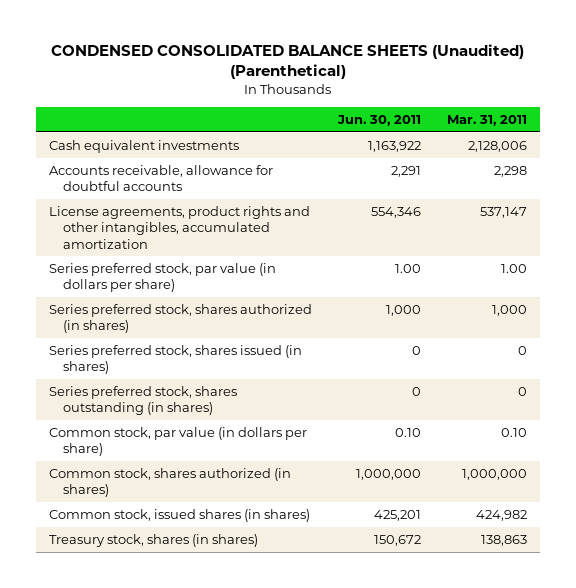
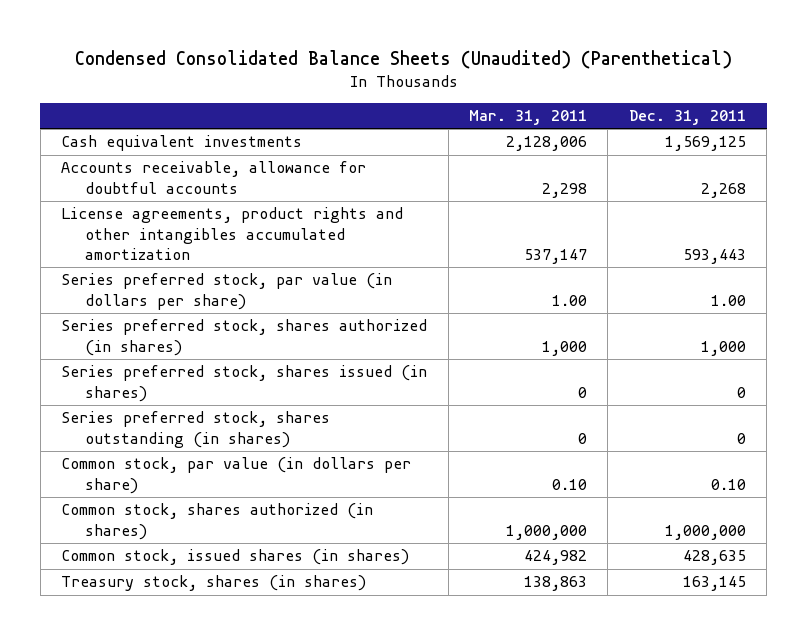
- CONDENSED CONSOLIDATED BALANCE SHEETS (Unaudited) (Parenthetical)
+ Condensed Consolidated Balance Sheets (Unaudited) (Parenthetical)
- | Jun. 30, 2011 | Mar. 31, 2011
+ | Mar. 31, 2011 | Dec. 31, 2011
- License agreements, product rights and other intangibles, accumulated amortization | 554,346 | 537,147
+ License agreements, product rights and other intangibles accumulated amortization | 537,147 | 593,443

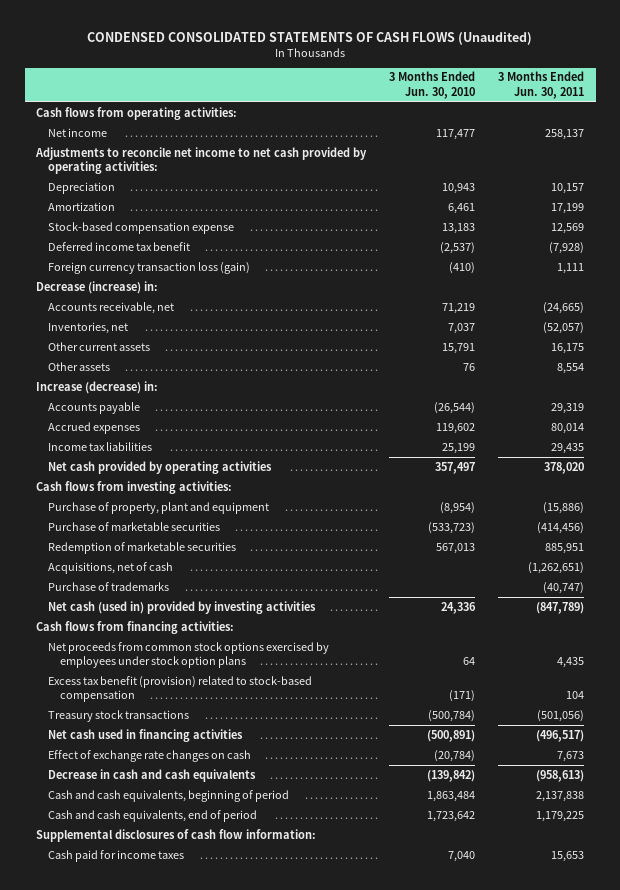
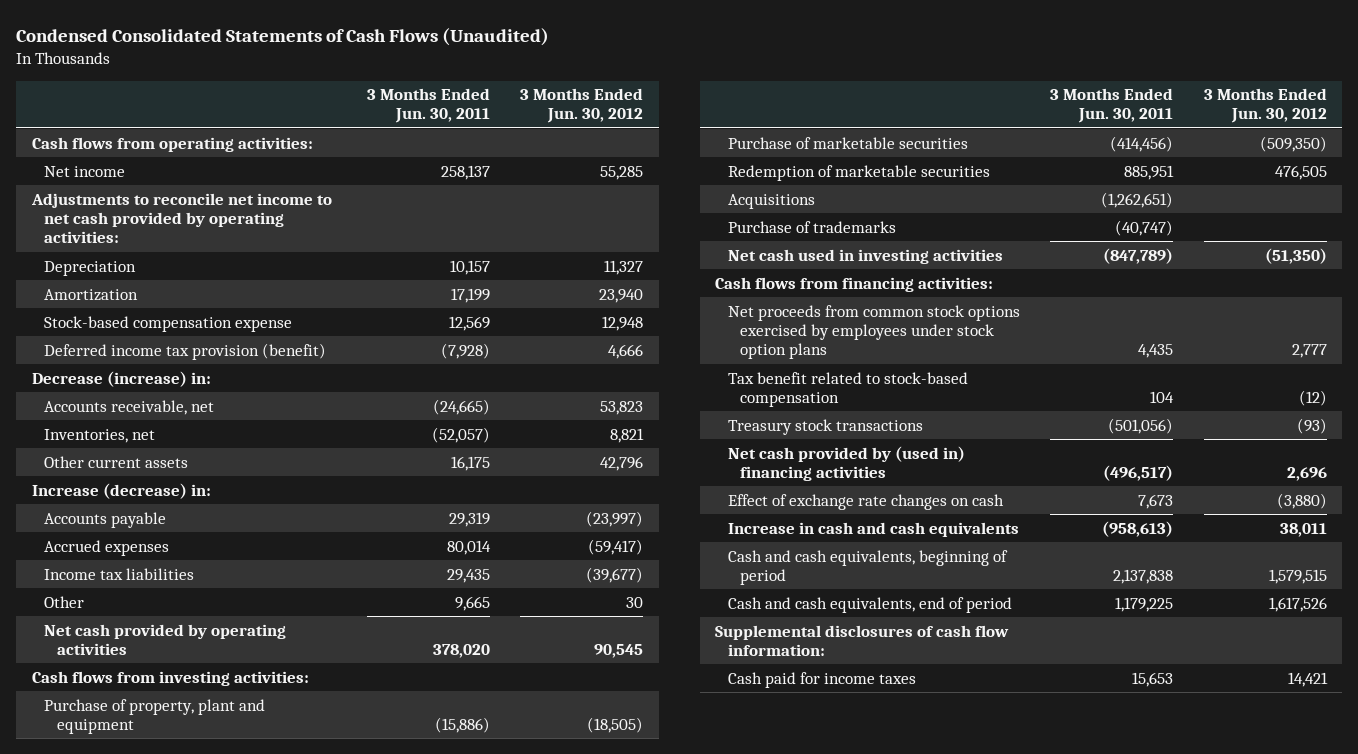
- CONDENSED CONSOLIDATED STATEMENTS OF CASH FLOWS (Unaudited)
+ Condensed Consolidated Statements of Cash Flows (Unaudited)
- | 3 Months Ended Jun. 30, 2010 | 3 Months Ended Jun. 30, 2011
+ | 3 Months Ended Jun. 30, 2011 | 3 Months Ended Jun. 30, 2012
- Deferred income tax benefit | (2,537) | (7,928)
- Foreign currency transaction loss (gain) | (410) | 1,111
+ Deferred income tax provision (benefit) | (7,928) | 4,666
- Other assets | 76 | 8,554
+ Other | 9,665 | 30
- Acquisitions, net of cash | | (1,262,651)
+ Acquisitions | (1,262,651) |
- Net cash (used in) provided by investing activities | 24,336 | (847,789)
+ Net cash used in investing activities | (847,789) | (51,350)
- Excess tax benefit (provision) related to stock-based compensation | (171) | 104
+ Tax benefit related to stock-based compensation | 104 | (12)
- Net cash used in financing activities | (500,891) | (496,517)
+ Net cash provided by (used in) financing activities | (496,517) | 2,696
- Decrease in cash and cash equivalents | (139,842) | (958,613)
+ Increase in cash and cash equivalents | (958,613) | 38,011

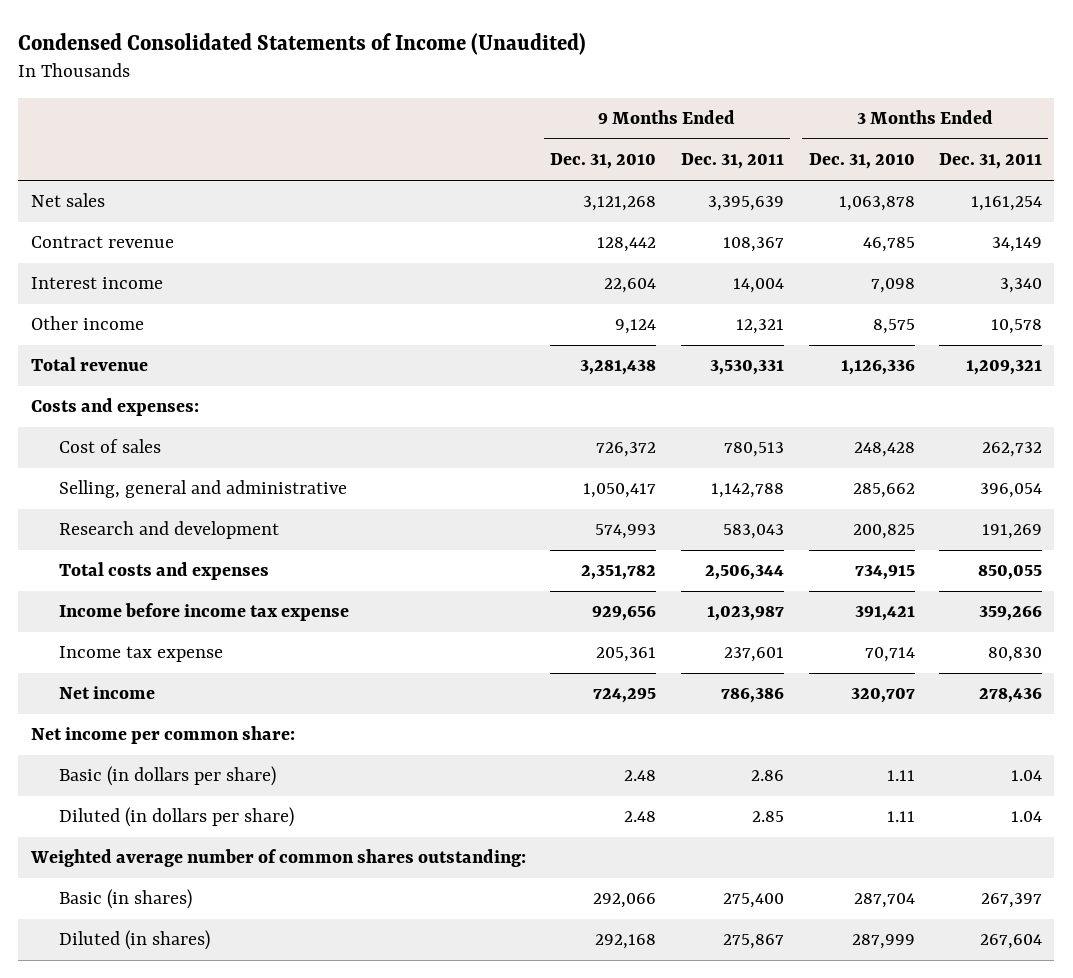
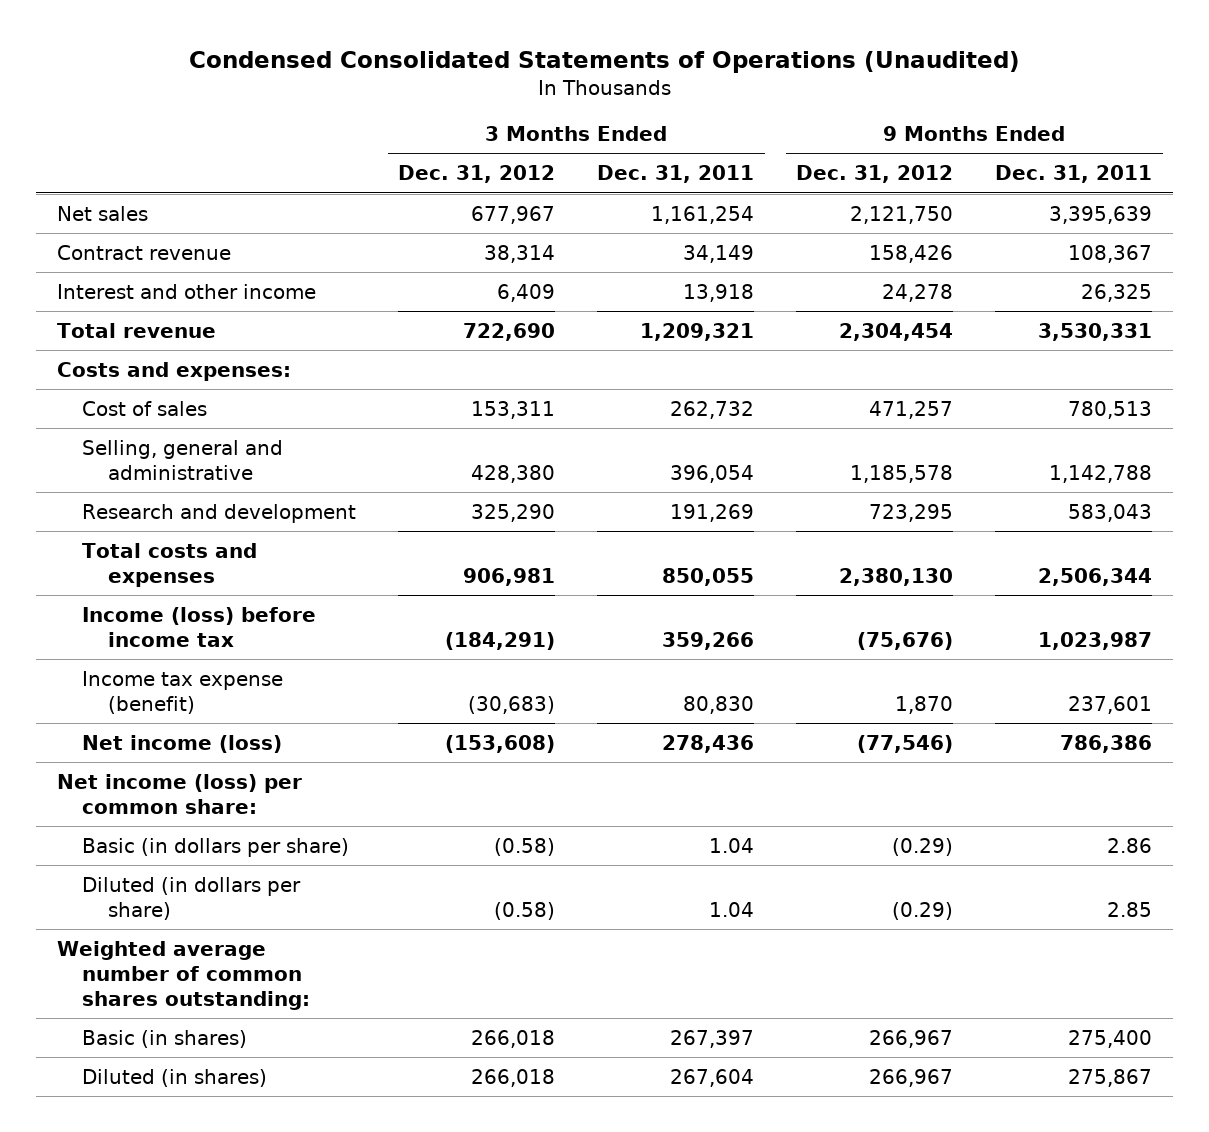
- Condensed Consolidated Statements of Income (Unaudited)
+ Condensed Consolidated Statements of Operations (Unaudited)
- | 9 Months Ended Dec. 31, 2010 | 9 Months Ended Dec. 31, 2011 | 3 Months Ended Dec. 31, 2010 | 3 Months Ended Dec. 31, 2011
+ | 3 Months Ended Dec. 31, 2012 | 3 Months Ended Dec. 31, 2011 | 9 Months Ended Dec. 31, 2012 | 9 Months Ended Dec. 31, 2011
- Interest income | 22,604 | 14,004 | 7,098 | 3,340
- Other income | 9,124 | 12,321 | 8,575 | 10,578
+ Interest and other income | 6,409 | 13,918 | 24,278 | 26,325
- Income before income tax expense | 929,656 | 1,023,987 | 391,421 | 359,266
- Income tax expense | 205,361 | 237,601 | 70,714 | 80,830
- Net income | 724,295 | 786,386 | 320,707 | 278,436
- Net income per common share:
+ Income (loss) before income tax | (184,291) | 359,266 | (75,676) | 1,023,987
+ Income tax expense (benefit) | (30,683) | 80,830 | 1,870 | 237,601
+ Net income (loss) | (153,608) | 278,436 | (77,546) | 786,386
+ Net income (loss) per common share:

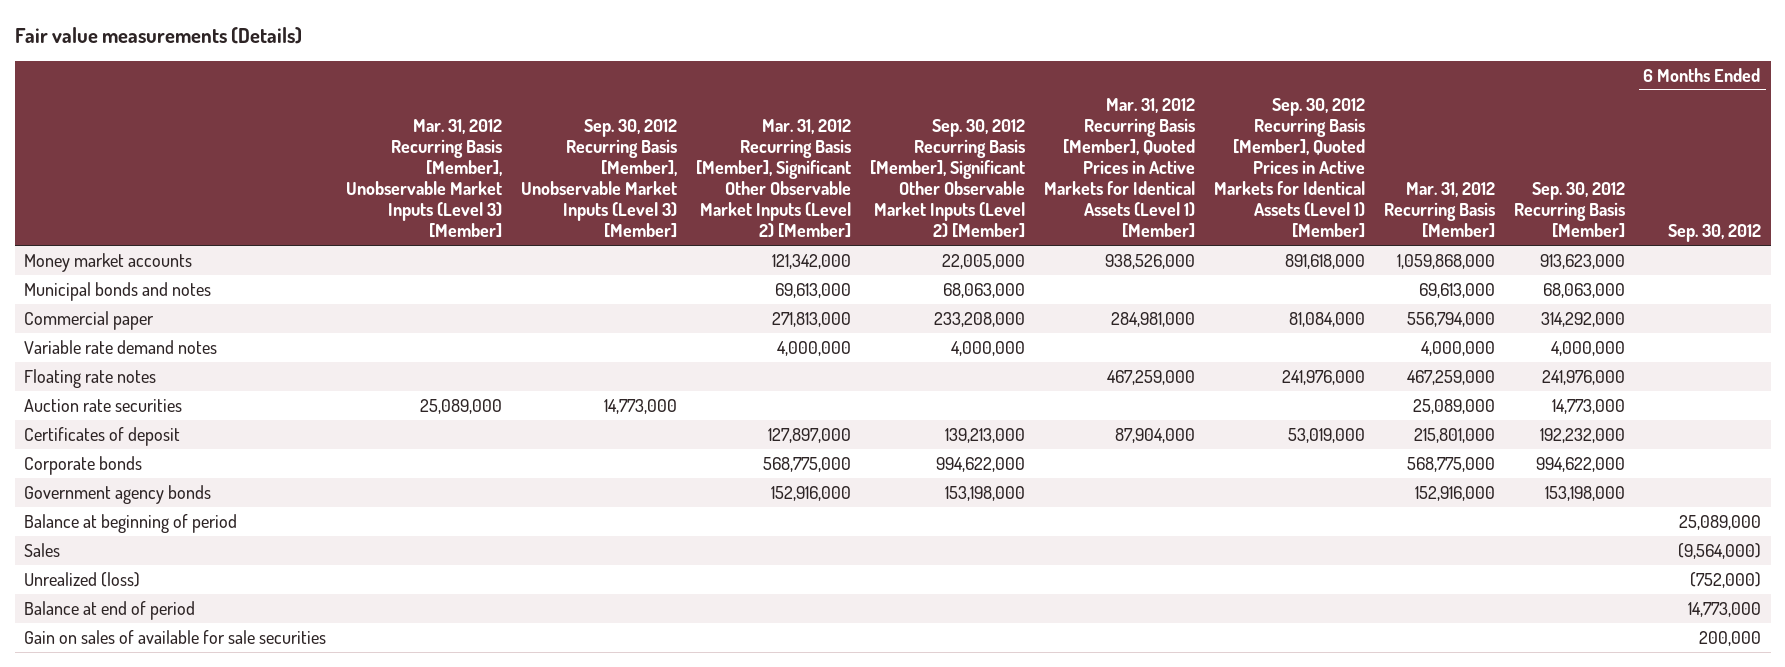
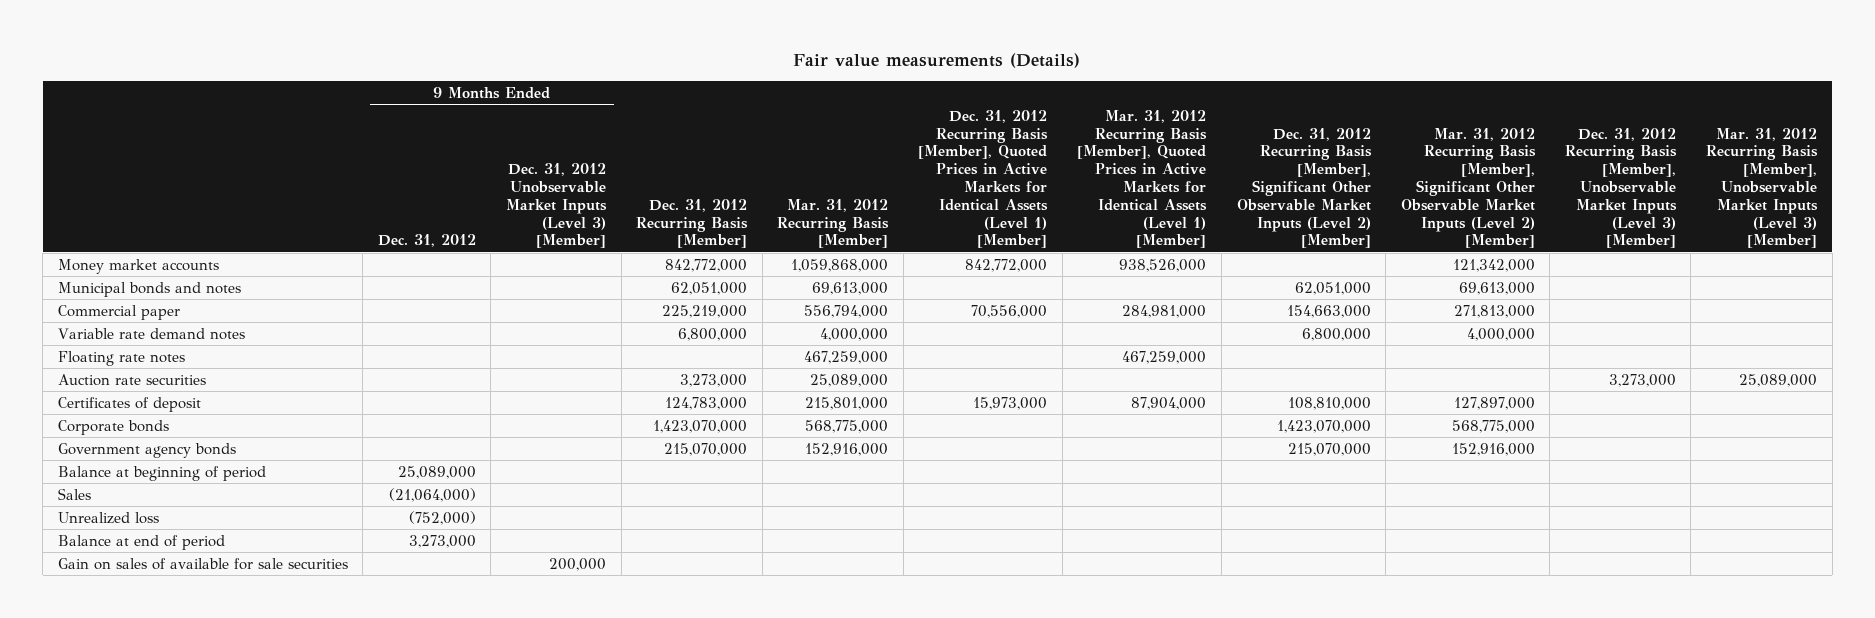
- | Mar. 31, 2012 Recurring Basis [Member], Unobservable Market Inputs (Level 3) [Member] | Sep. 30, 2012 Recurring Basis [Member], Unobservable Market Inputs (Level 3) [Member] | Mar. 31, 2012 Recurring Basis [Member], Significant Other Observable Market Inputs (Level 2) [Member] | Sep. 30, 2012 Recurring Basis [Member], Significant Other Observable Market Inputs (Level 2) [Member] | Mar. 31, 2012 Recurring Basis [Member], Quoted Prices in Active Markets for Identical Assets (Level 1) [Member] | Sep. 30, 2012 Recurring Basis [Member], Quoted Prices in Active Markets for Identical Assets (Level 1) [Member] | Mar. 31, 2012 Recurring Basis [Member] | Sep. 30, 2012 Recurring Basis [Member] | 6 Months Ended Sep. 30, 2012
+ | 9 Months Ended Dec. 31, 2012 | 9 Months Ended Dec. 31, 2012 Unobservable Market Inputs (Level 3) [Member] | Dec. 31, 2012 Recurring Basis [Member] | Mar. 31, 2012 Recurring Basis [Member] | Dec. 31, 2012 Recurring Basis [Member], Quoted Prices in Active Markets for Identical Assets (Level 1) [Member] | Mar. 31, 2012 Recurring Basis [Member], Quoted Prices in Active Markets for Identical Assets (Level 1) [Member] | Dec. 31, 2012 Recurring Basis [Member], Significant Other Observable Market Inputs (Level 2) [Member] | Mar. 31, 2012 Recurring Basis [Member], Significant Other Observable Market Inputs (Level 2) [Member] | Dec. 31, 2012 Recurring Basis [Member], Unobservable Market Inputs (Level 3) [Member] | Mar. 31, 2012 Recurring Basis [Member], Unobservable Market Inputs (Level 3) [Member]
- Unrealized (loss) | | | | | | | | | (752,000)
+ Unrealized loss | (752,000) | | | | | | | | |

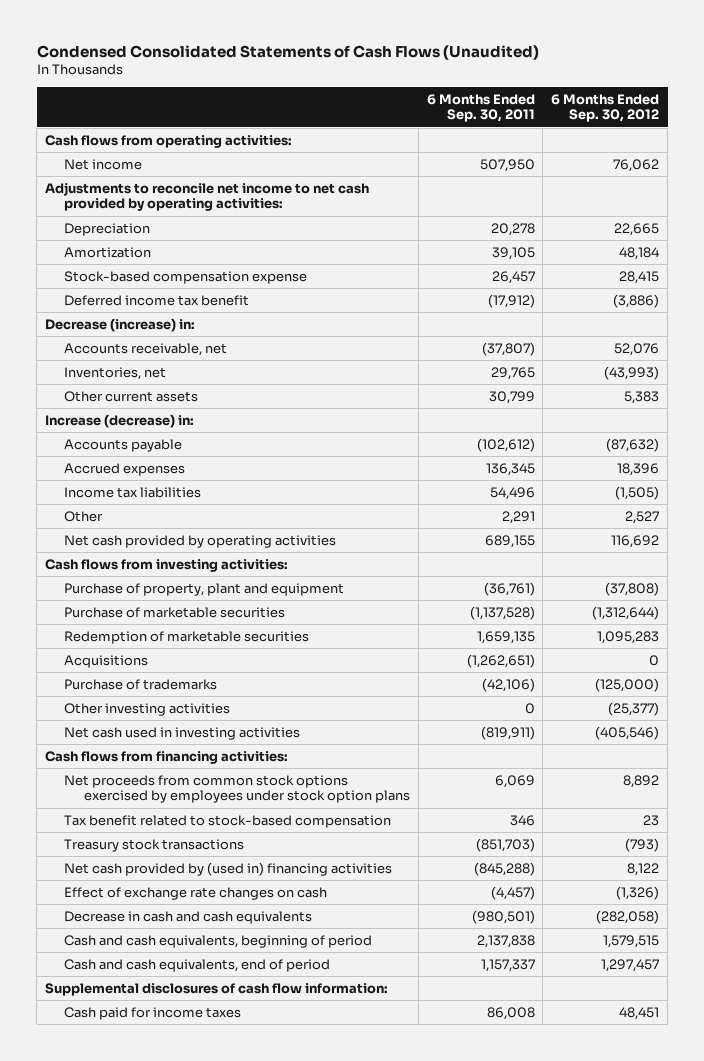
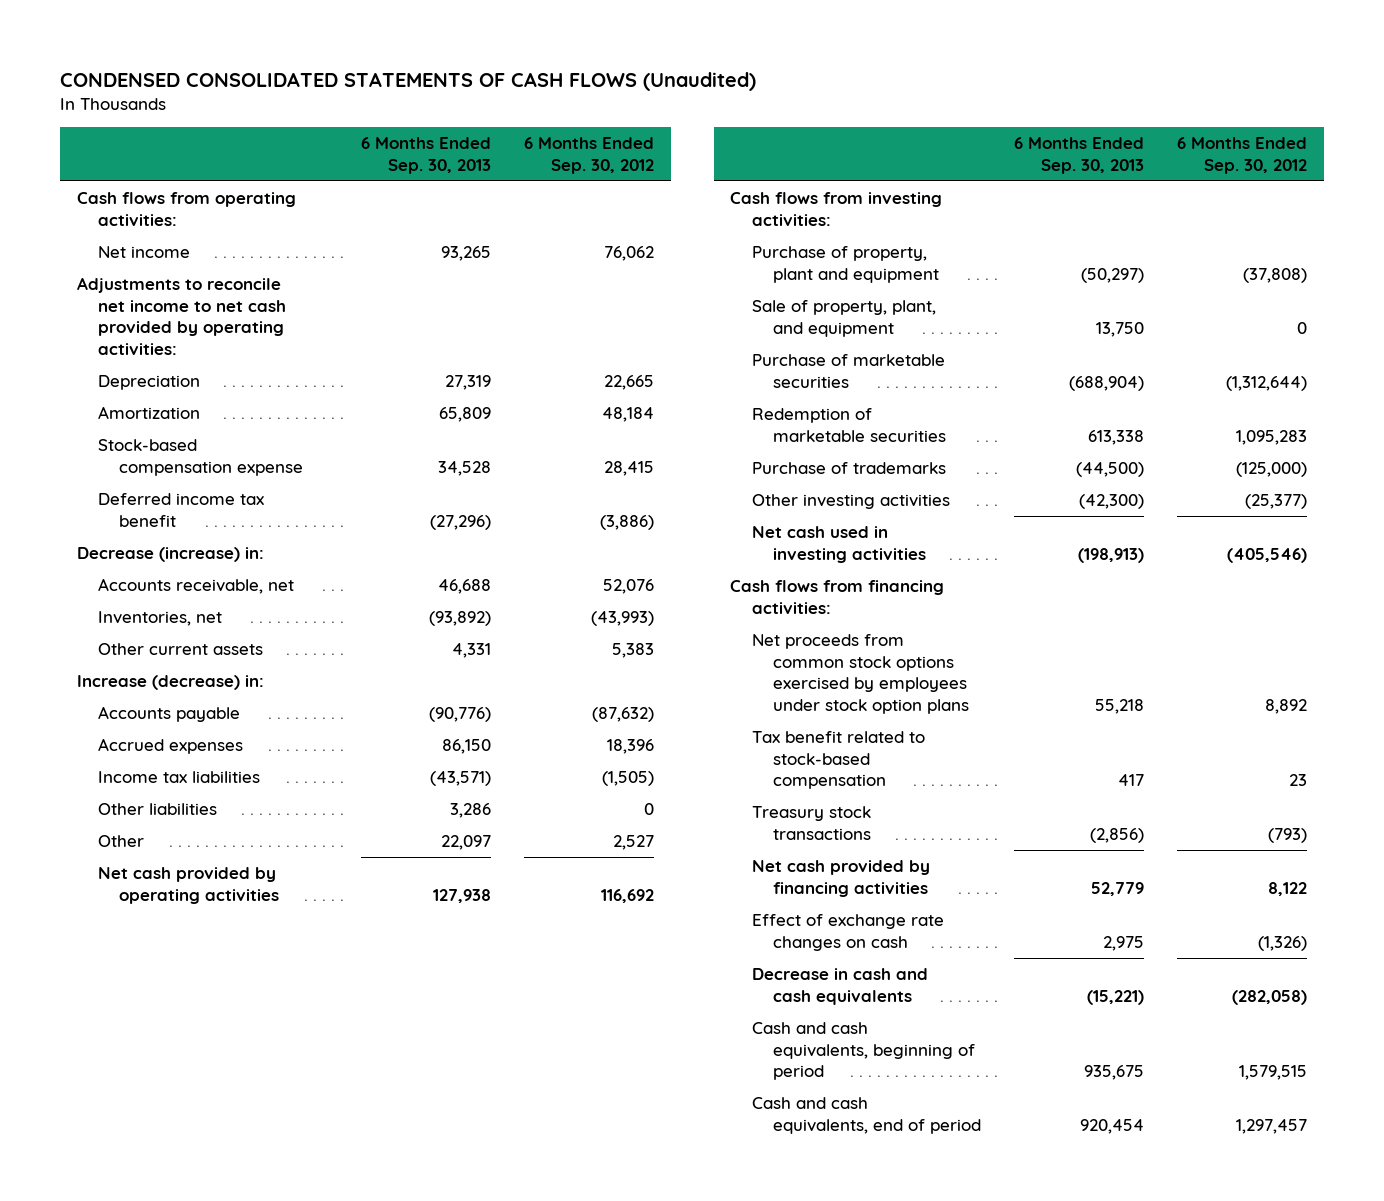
- Condensed Consolidated Statements of Cash Flows (Unaudited)
+ CONDENSED CONSOLIDATED STATEMENTS OF CASH FLOWS (Unaudited)
- | 6 Months Ended Sep. 30, 2011 | 6 Months Ended Sep. 30, 2012
+ | 6 Months Ended Sep. 30, 2013 | 6 Months Ended Sep. 30, 2012
+ Other liabilities | 3,286 | 0
+ Sale of property, plant, and equipment | 13,750 | 0
- Acquisitions | (1,262,651) | 0
- Net cash provided by (used in) financing activities | (845,288) | 8,122
+ Net cash provided by financing activities | 52,779 | 8,122
- Supplemental disclosures of cash flow information:
- Cash paid for income taxes | 86,008 | 48,451

